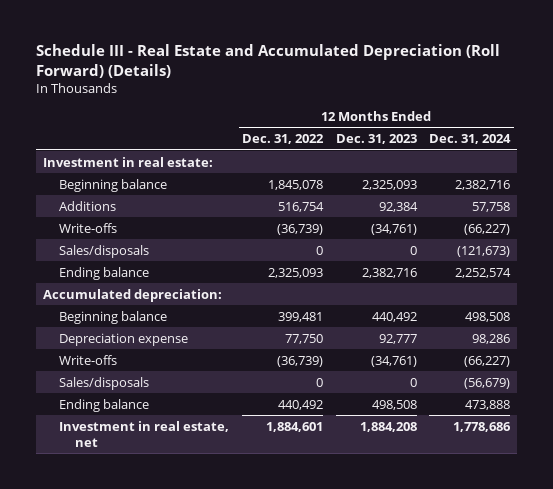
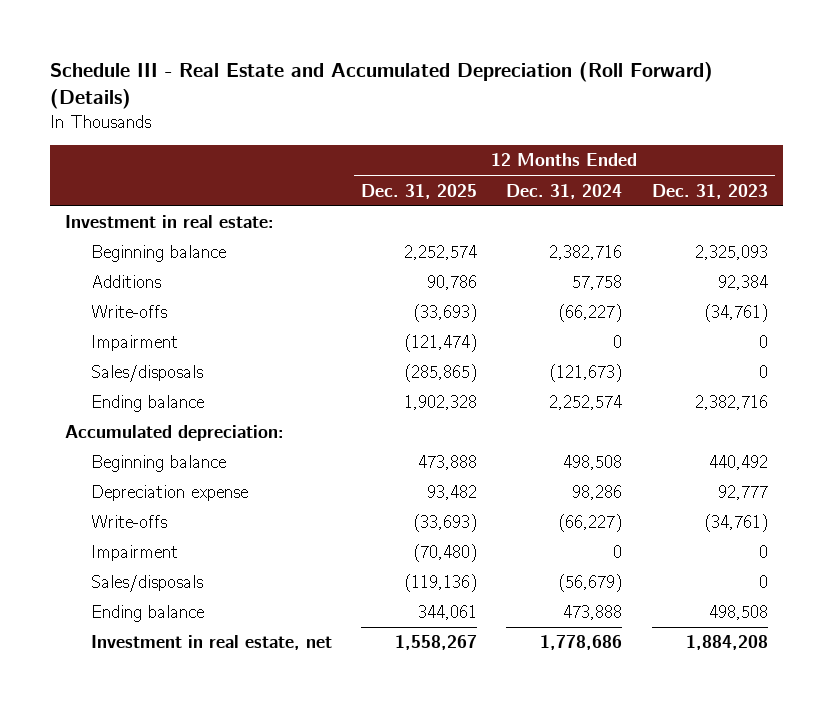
- | 12 Months Ended Dec. 31, 2022 | 12 Months Ended Dec. 31, 2023 | 12 Months Ended Dec. 31, 2024
+ | 12 Months Ended Dec. 31, 2025 | 12 Months Ended Dec. 31, 2024 | 12 Months Ended Dec. 31, 2023
+ Impairment | (121,474) | 0 | 0
+ Impairment | (70,480) | 0 | 0

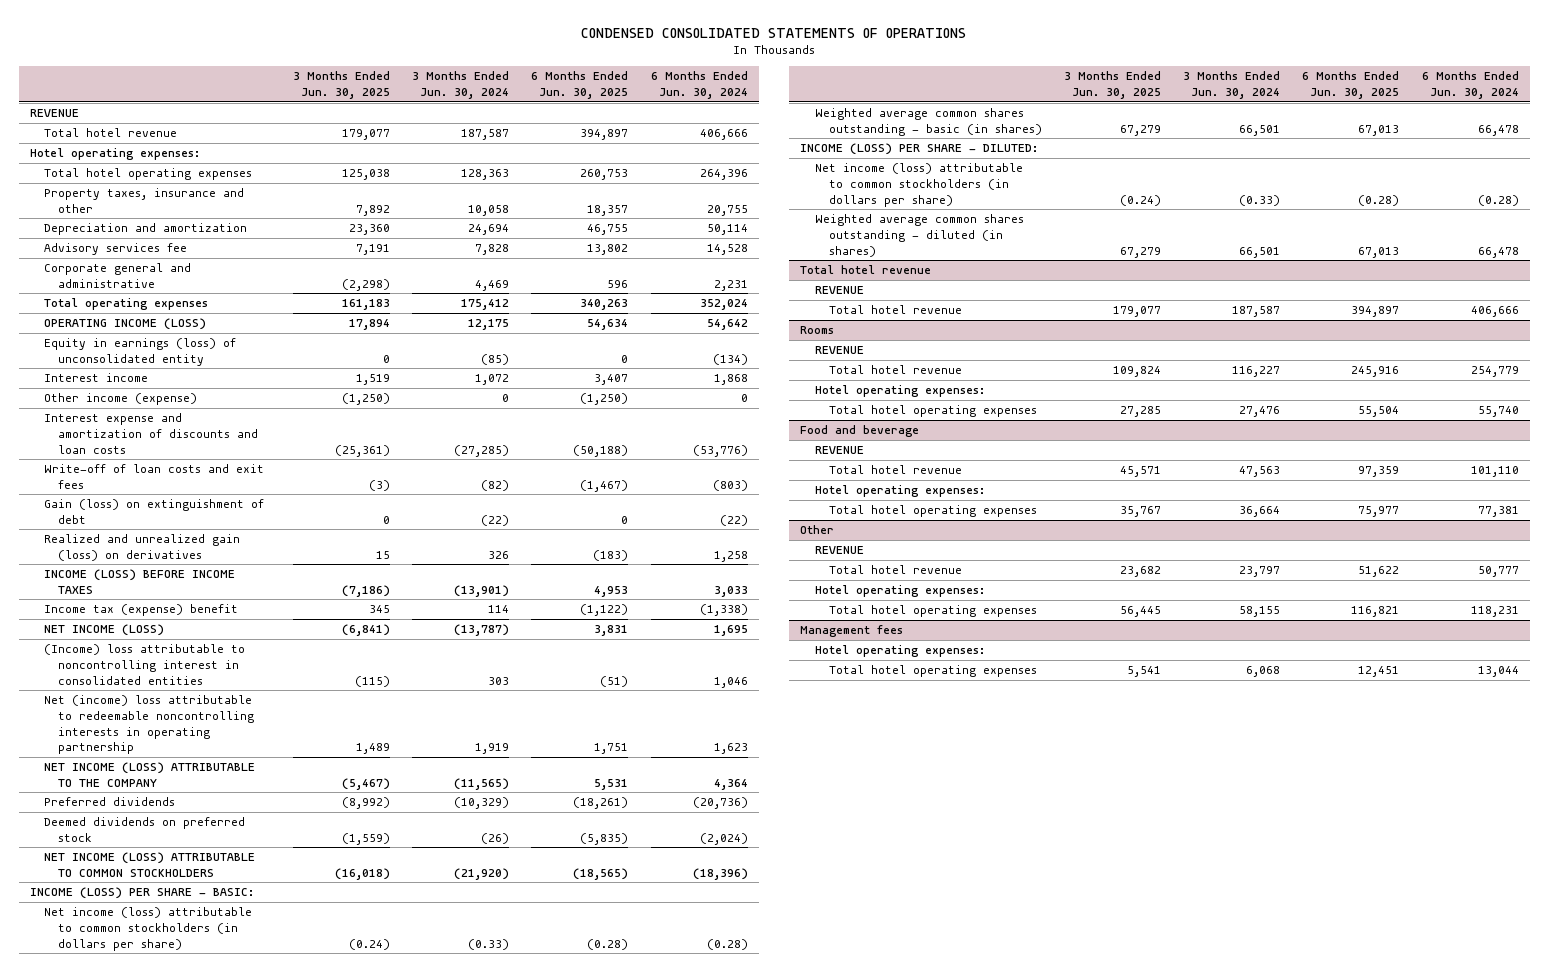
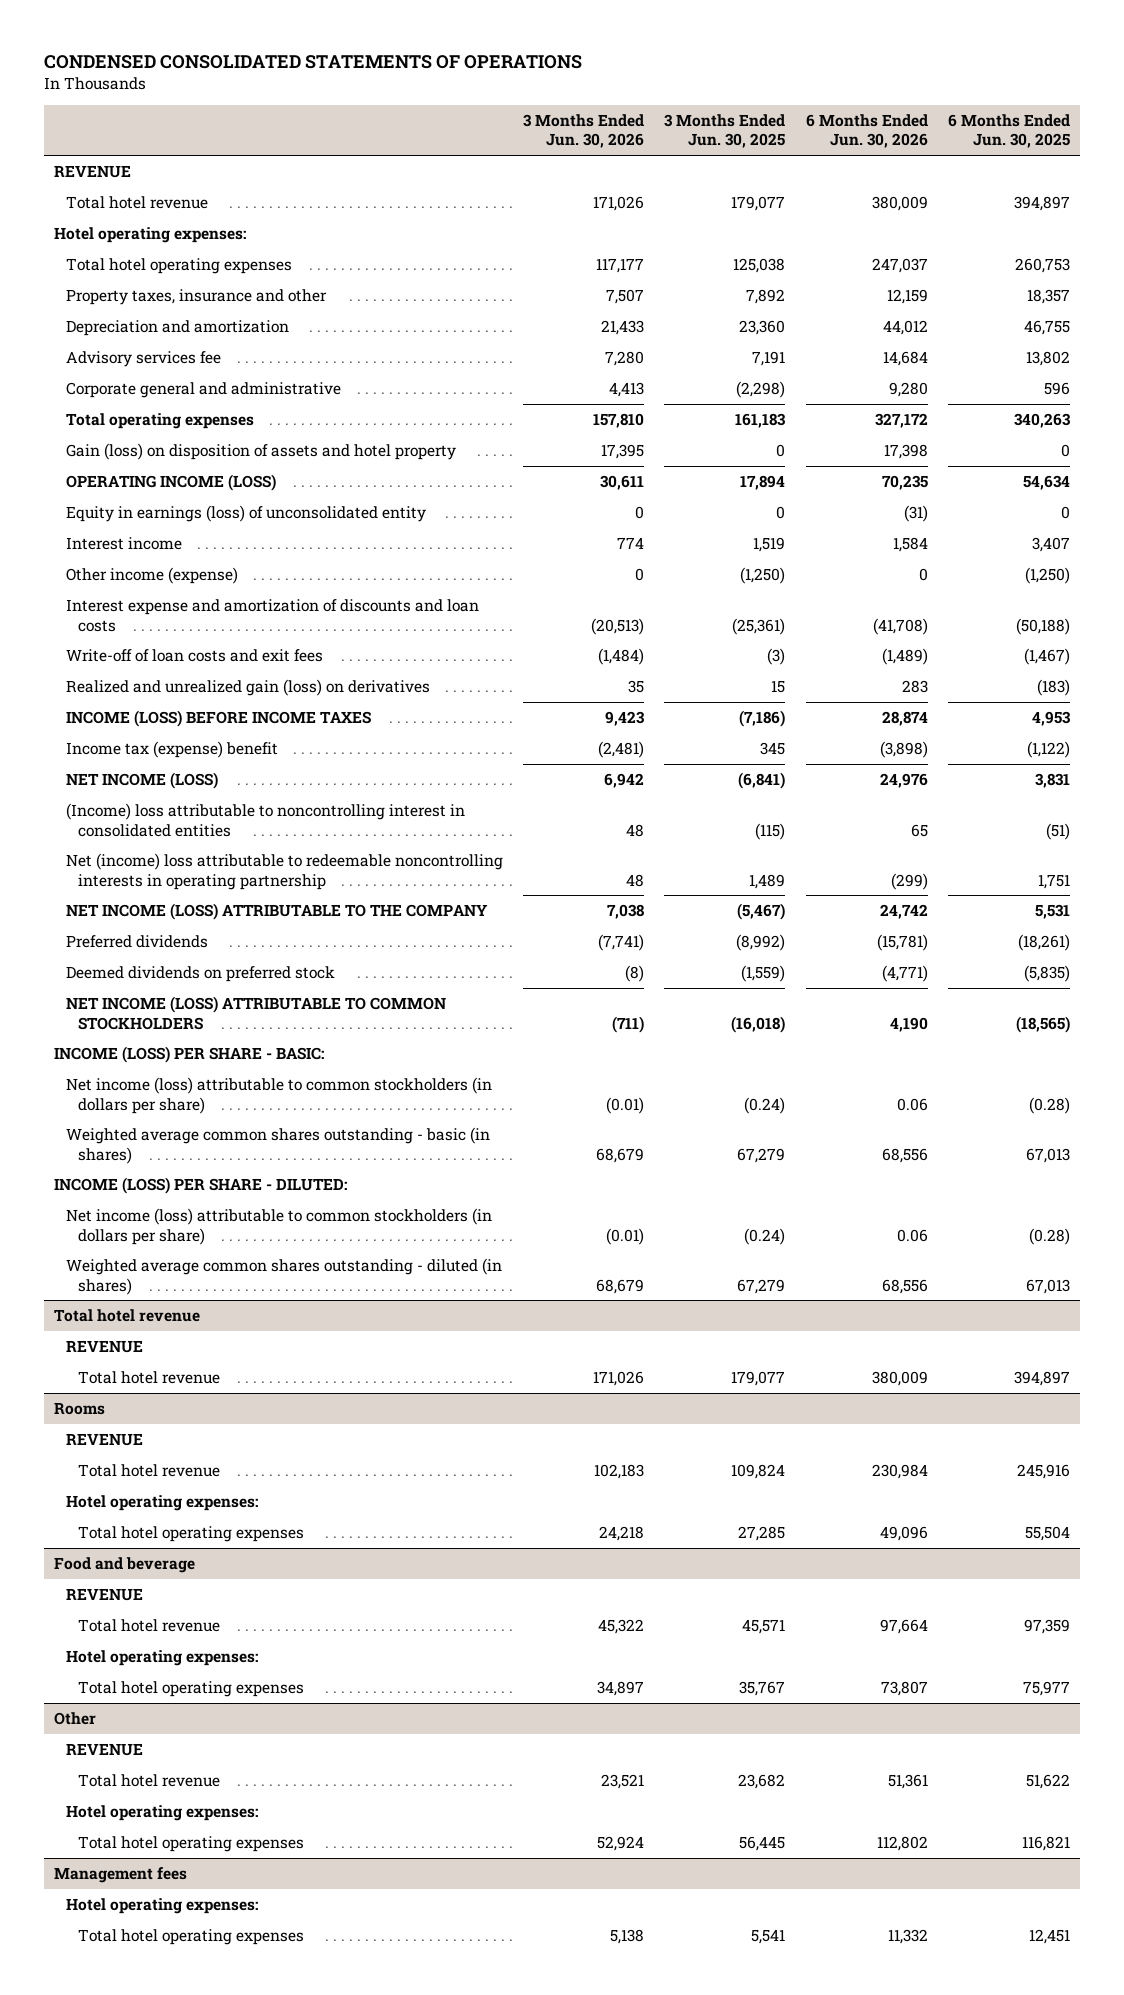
- | 3 Months Ended Jun. 30, 2025 | 3 Months Ended Jun. 30, 2024 | 6 Months Ended Jun. 30, 2025 | 6 Months Ended Jun. 30, 2024
+ | 3 Months Ended Jun. 30, 2026 | 3 Months Ended Jun. 30, 2025 | 6 Months Ended Jun. 30, 2026 | 6 Months Ended Jun. 30, 2025
+ Gain (loss) on disposition of assets and hotel property | 17,395 | 0 | 17,398 | 0
- Gain (loss) on extinguishment of debt | 0 | (22) | 0 | (22)

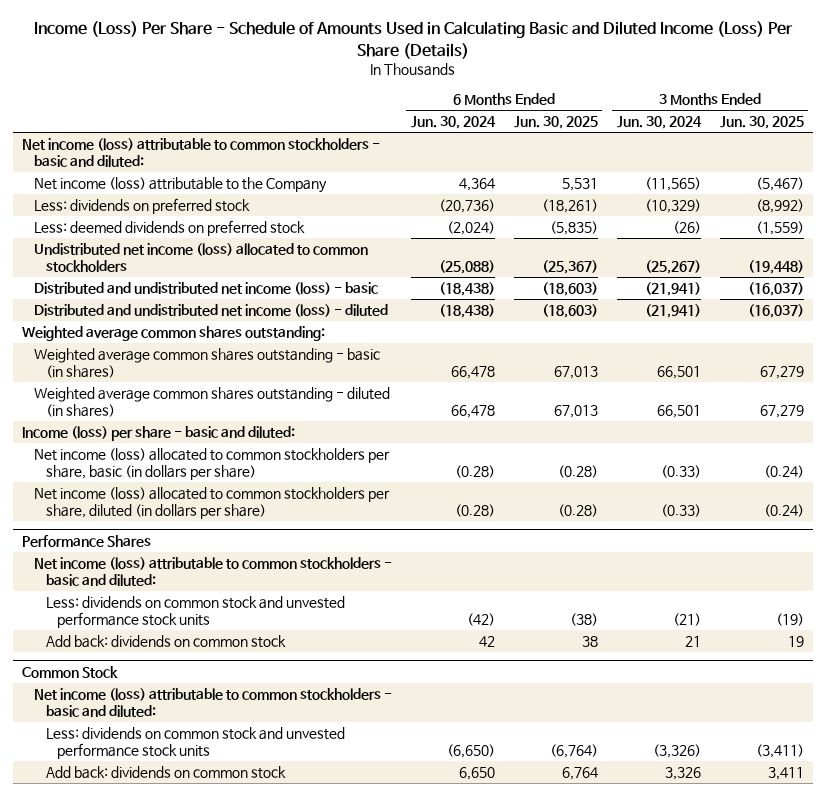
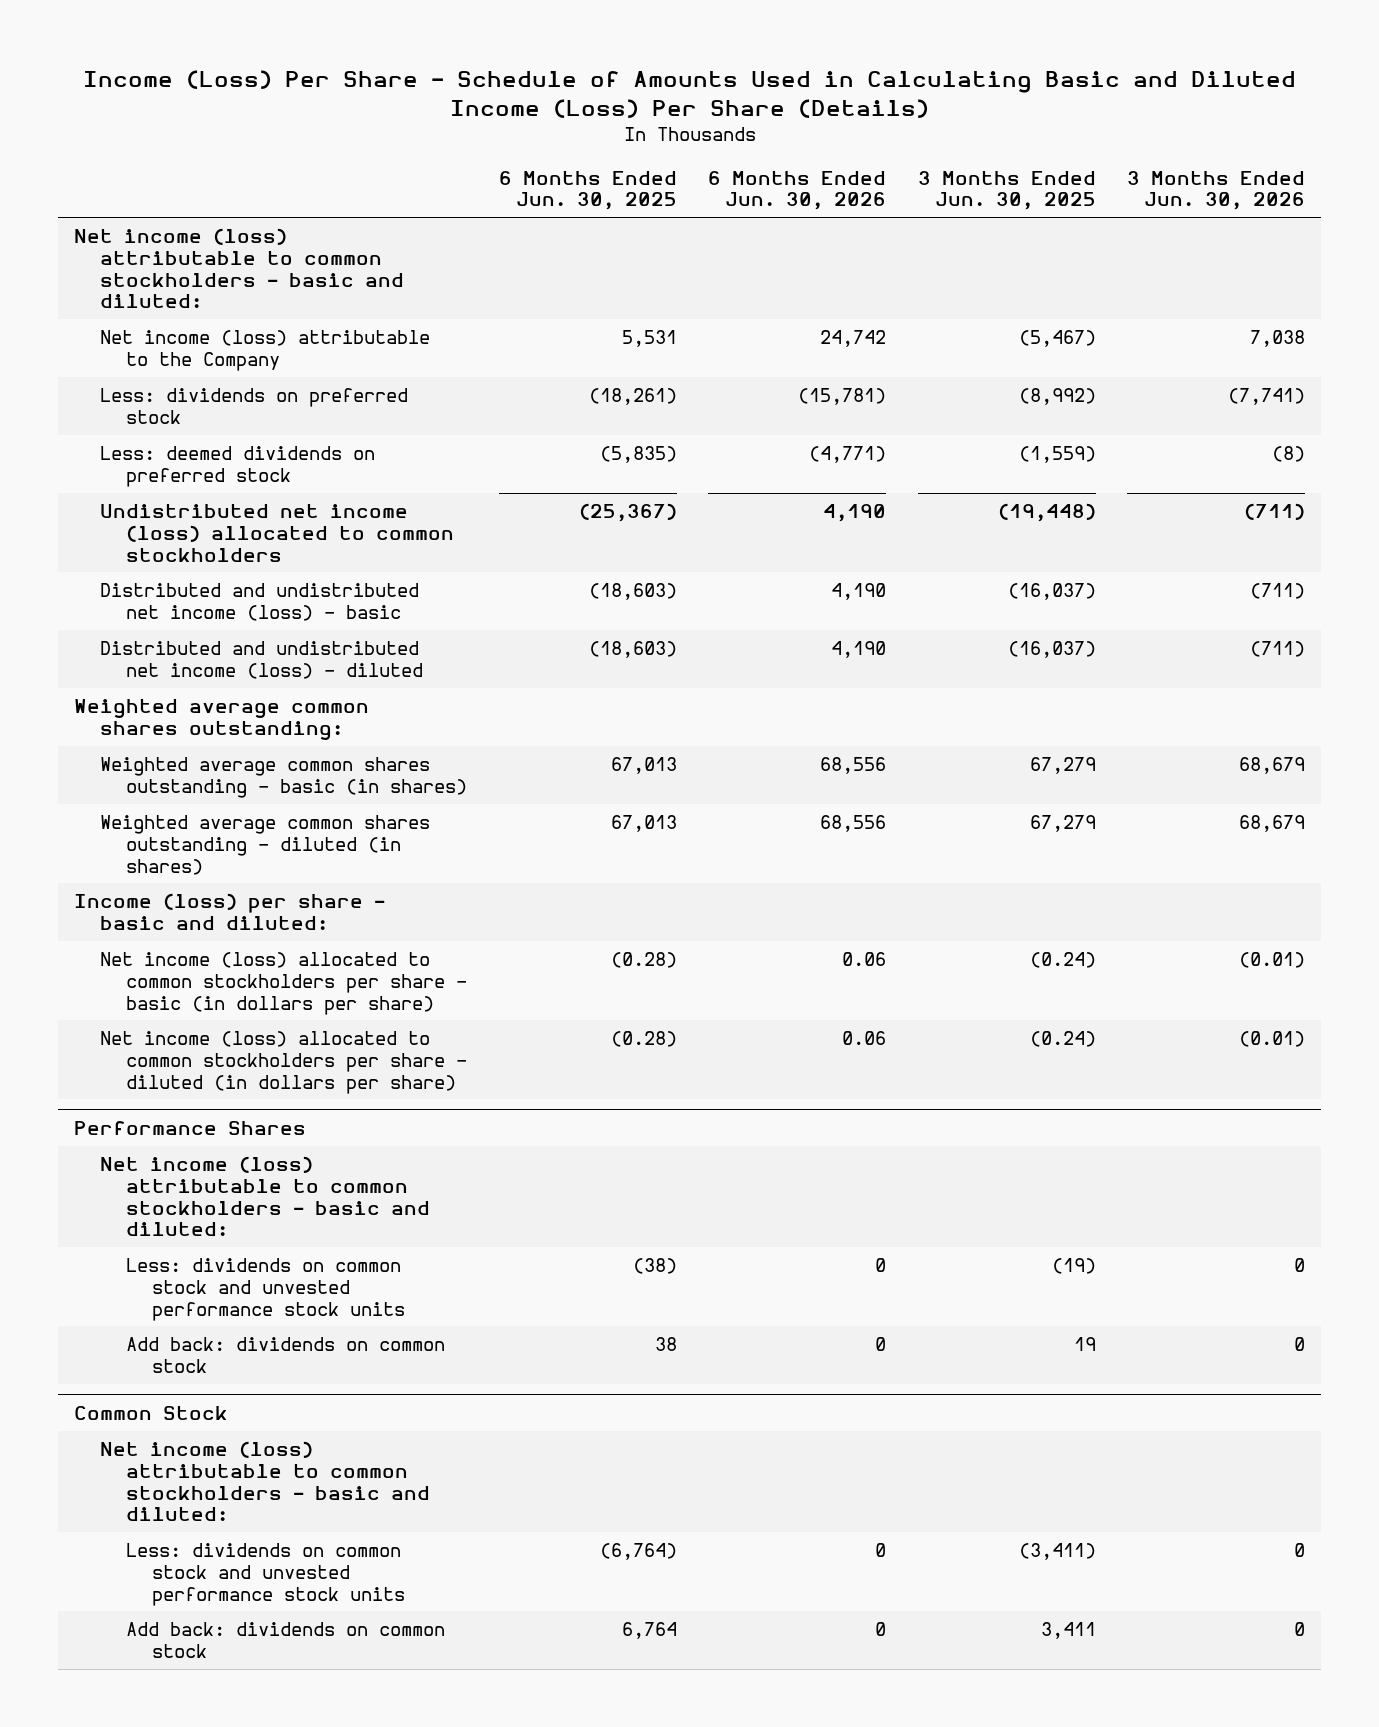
- | 6 Months Ended Jun. 30, 2024 | 6 Months Ended Jun. 30, 2025 | 3 Months Ended Jun. 30, 2024 | 3 Months Ended Jun. 30, 2025
+ | 6 Months Ended Jun. 30, 2025 | 6 Months Ended Jun. 30, 2026 | 3 Months Ended Jun. 30, 2025 | 3 Months Ended Jun. 30, 2026
- Net income (loss) allocated to common stockholders per share, basic (in dollars per share) | (0.28) | (0.28) | (0.33) | (0.24)
- Net income (loss) allocated to common stockholders per share, diluted (in dollars per share) | (0.28) | (0.28) | (0.33) | (0.24)
+ Net income (loss) allocated to common stockholders per share - basic (in dollars per share) | (0.28) | 0.06 | (0.24) | (0.01)
+ Net income (loss) allocated to common stockholders per share - diluted (in dollars per share) | (0.28) | 0.06 | (0.24) | (0.01)

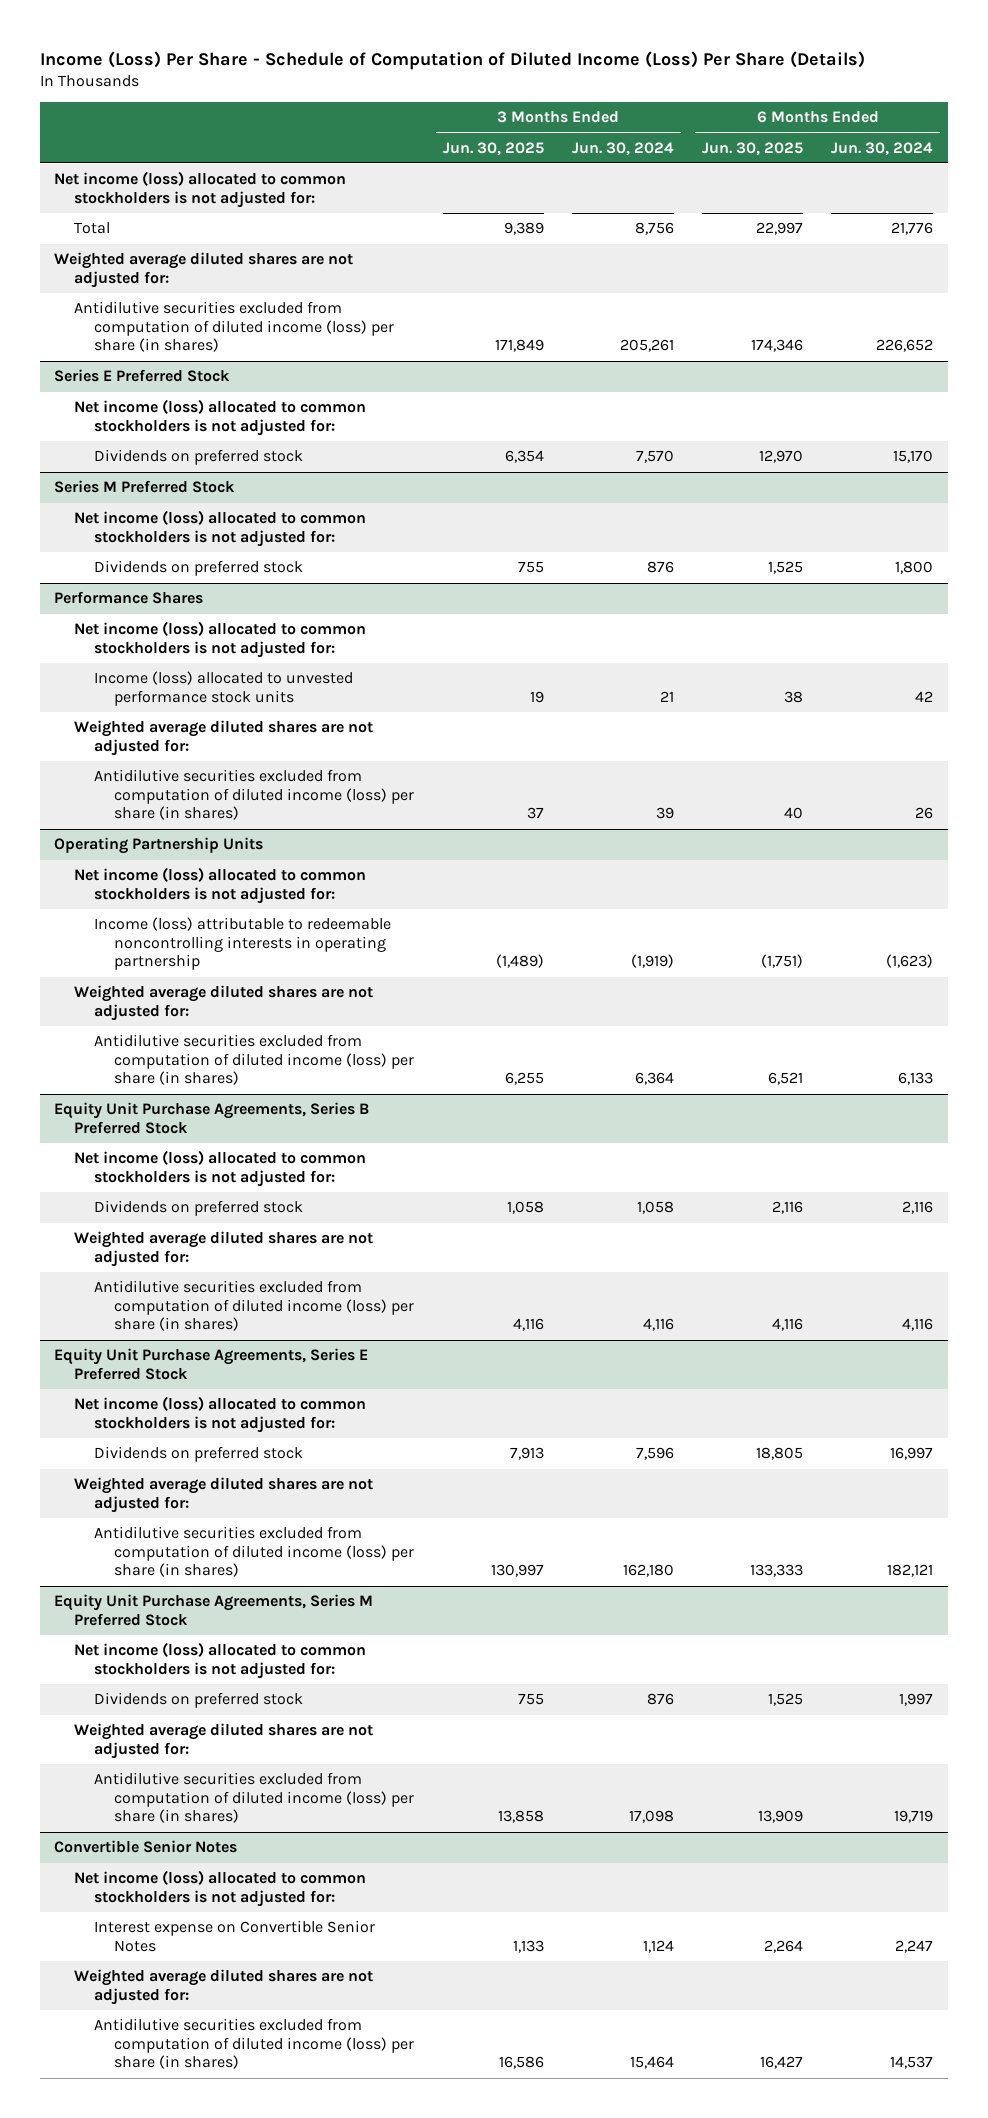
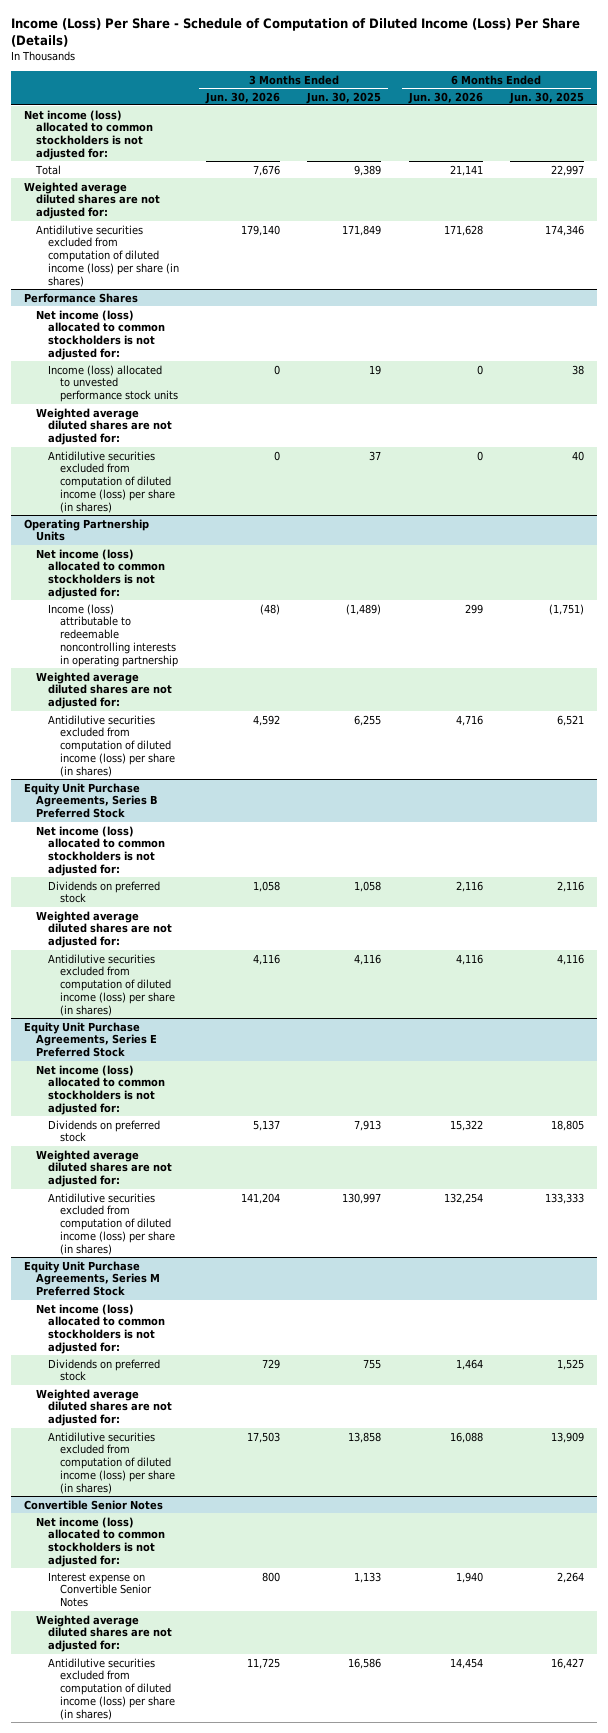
- | 3 Months Ended Jun. 30, 2025 | 3 Months Ended Jun. 30, 2024 | 6 Months Ended Jun. 30, 2025 | 6 Months Ended Jun. 30, 2024
+ | 3 Months Ended Jun. 30, 2026 | 3 Months Ended Jun. 30, 2025 | 6 Months Ended Jun. 30, 2026 | 6 Months Ended Jun. 30, 2025
- Series E Preferred Stock
- Net income (loss) allocated to common stockholders is not adjusted for:
- Dividends on preferred stock | 6,354 | 7,570 | 12,970 | 15,170
- Series M Preferred Stock
- Net income (loss) allocated to common stockholders is not adjusted for:
- Dividends on preferred stock | 755 | 876 | 1,525 | 1,800

